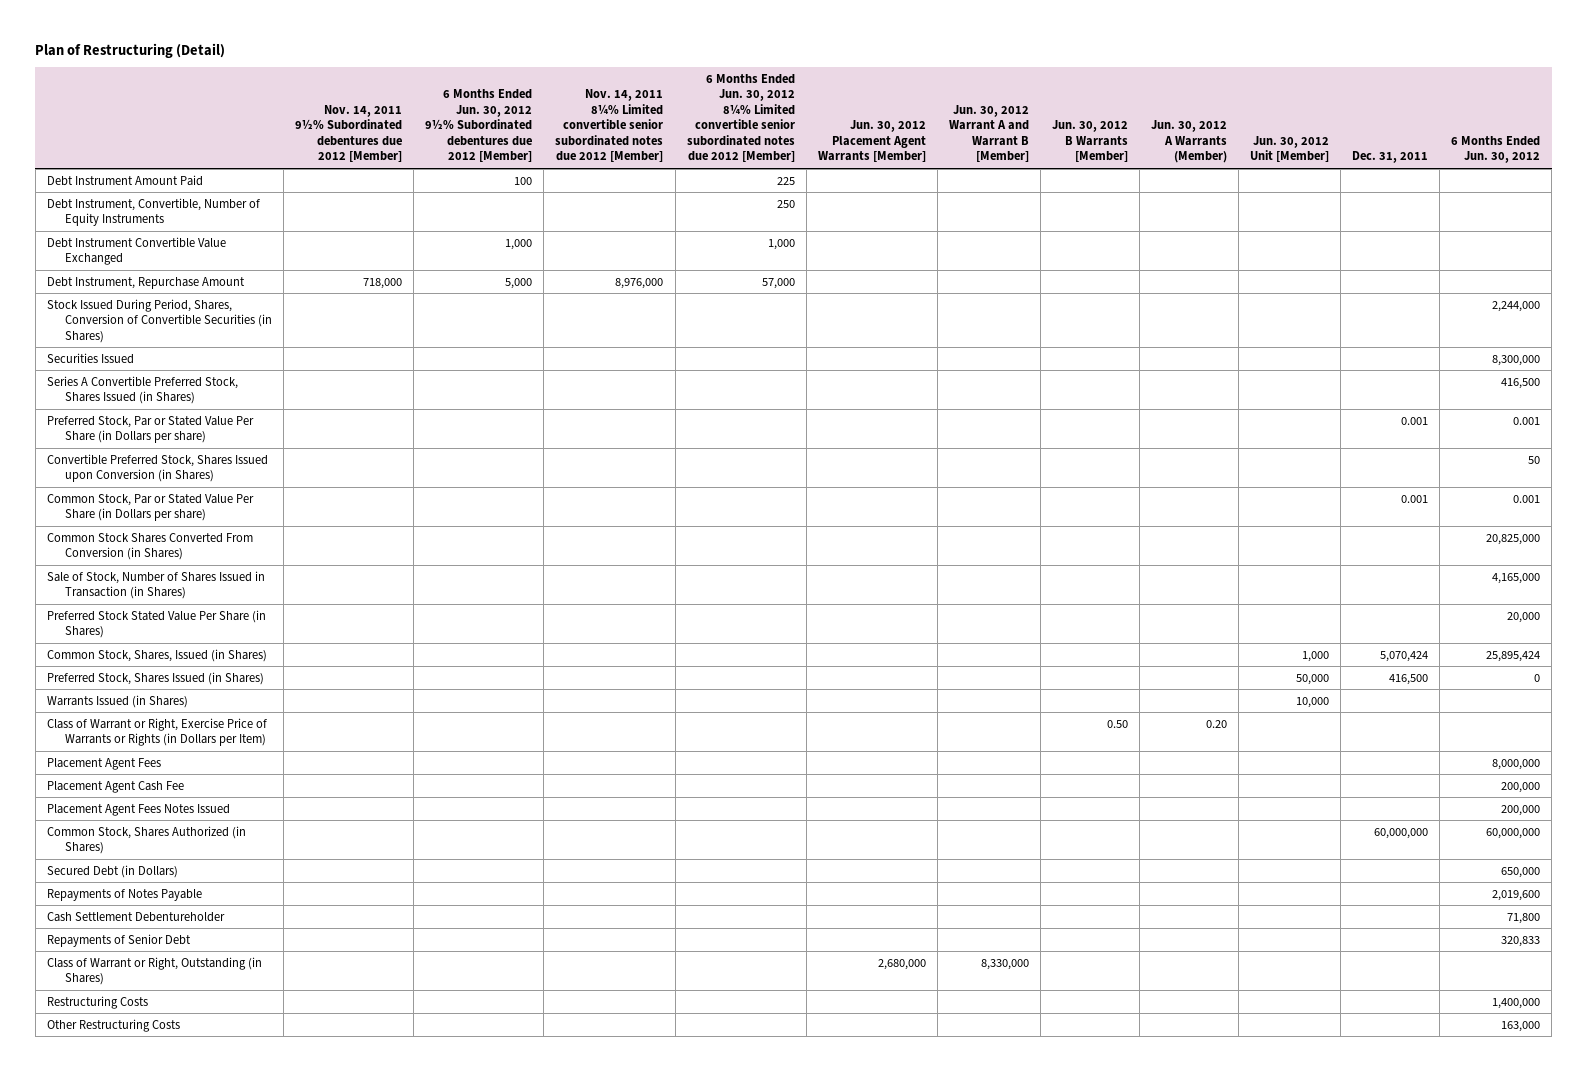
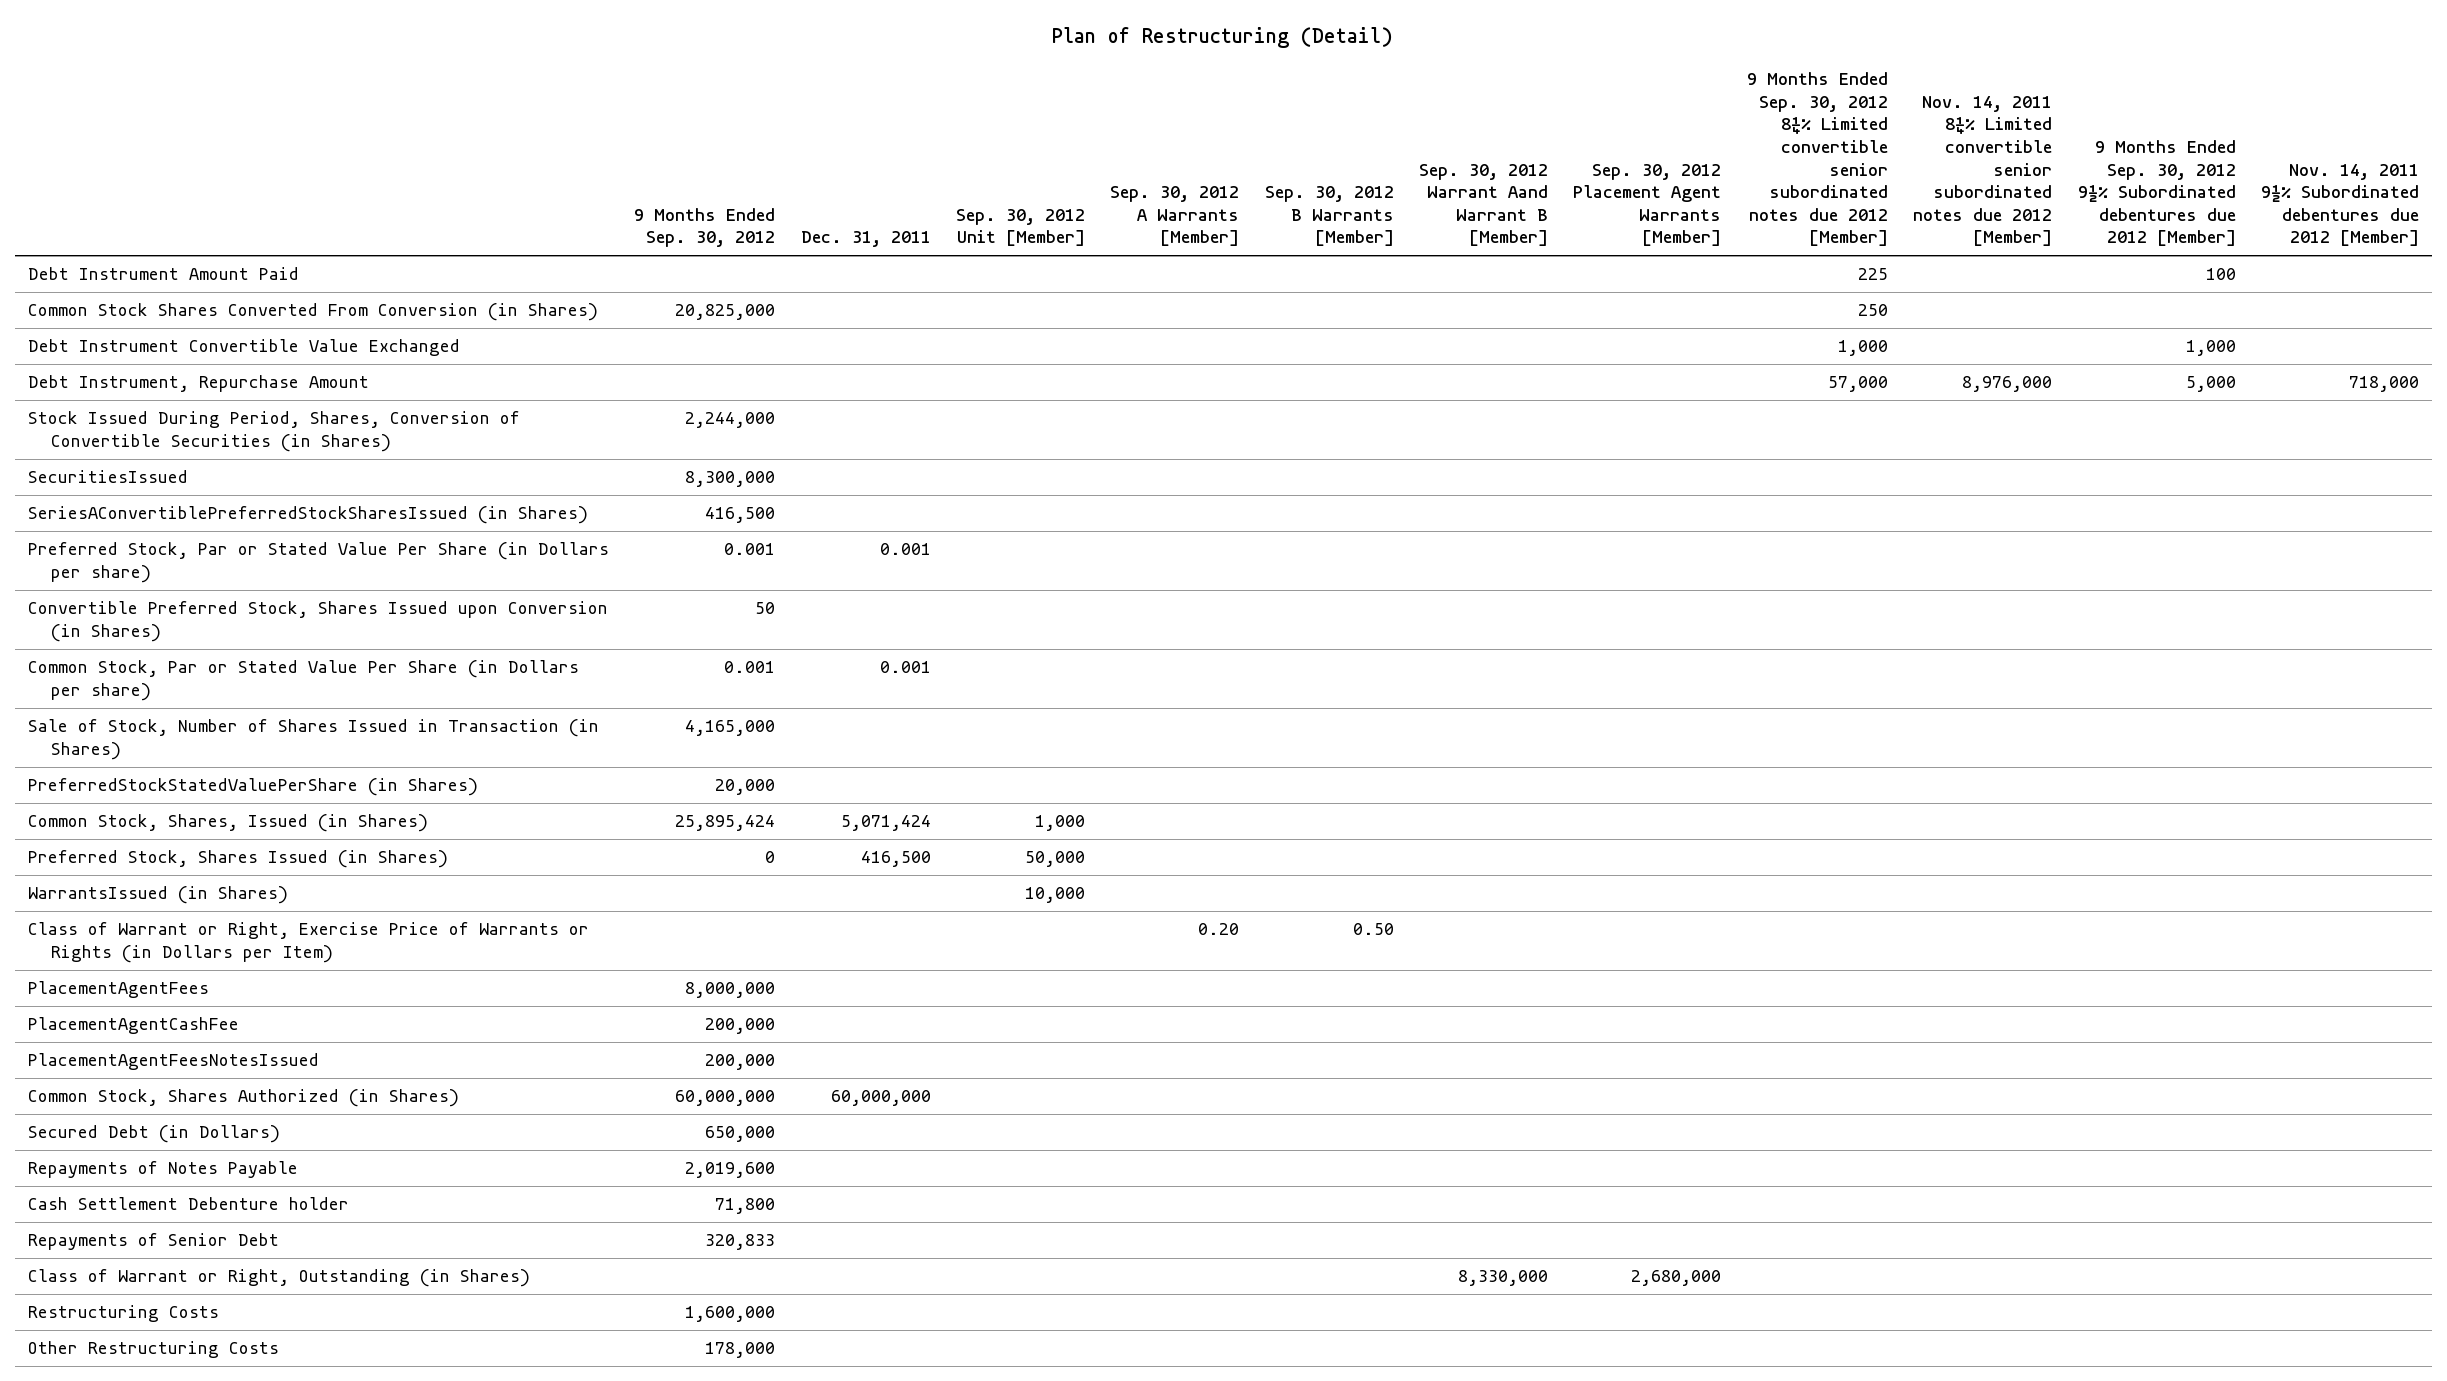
- | Nov. 14, 2011 9½% Subordinated debentures due 2012 [Member] | 6 Months Ended Jun. 30, 2012 9½% Subordinated debentures due 2012 [Member] | Nov. 14, 2011 8¼% Limited convertible senior subordinated notes due 2012 [Member] | 6 Months Ended Jun. 30, 2012 8¼% Limited convertible senior subordinated notes due 2012 [Member] | Jun. 30, 2012 Placement Agent Warrants [Member] | Jun. 30, 2012 Warrant A and Warrant B [Member] | Jun. 30, 2012 B Warrants [Member] | Jun. 30, 2012 A Warrants (Member) | Jun. 30, 2012 Unit [Member] | Dec. 31, 2011 | 6 Months Ended Jun. 30, 2012
+ | 9 Months Ended Sep. 30, 2012 | Dec. 31, 2011 | Sep. 30, 2012 Unit [Member] | Sep. 30, 2012 A Warrants [Member] | Sep. 30, 2012 B Warrants [Member] | Sep. 30, 2012 Warrant Aand Warrant B [Member] | Sep. 30, 2012 Placement Agent Warrants [Member] | 9 Months Ended Sep. 30, 2012 8¼% Limited convertible senior subordinated notes due 2012 [Member] | Nov. 14, 2011 8¼% Limited convertible senior subordinated notes due 2012 [Member] | 9 Months Ended Sep. 30, 2012 9½% Subordinated debentures due 2012 [Member] | Nov. 14, 2011 9½% Subordinated debentures due 2012 [Member]
- Debt Instrument, Convertible, Number of Equity Instruments | | | | 250 | | | | | | |
moved up: Common Stock Shares Converted From Conversion (in Shares) | 20,825,000 | | | | | | | 250 | | |
- Securities Issued | | | | | | | | | | | 8,300,000
- Series A Convertible Preferred Stock, Shares Issued (in Shares) | | | | | | | | | | | 416,500
+ SecuritiesIssued | 8,300,000 | | | | | | | | | |
+ SeriesAConvertiblePreferredStockSharesIssued (in Shares) | 416,500 | | | | | | | | | |
- Preferred Stock Stated Value Per Share (in Shares) | | | | | | | | | | | 20,000
- Common Stock, Shares, Issued (in Shares) | | | | | | | | | 1,000 | 5,070,424 | 25,895,424
+ PreferredStockStatedValuePerShare (in Shares) | 20,000 | | | | | | | | | |
+ Common Stock, Shares, Issued (in Shares) | 25,895,424 | 5,071,424 | 1,000 | | | | | | | |
- Warrants Issued (in Shares) | | | | | | | | | 10,000 | |
+ WarrantsIssued (in Shares) | | | 10,000 | | | | | | | |
- Placement Agent Fees | | | | | | | | | | | 8,000,000
- Placement Agent Cash Fee | | | | | | | | | | | 200,000
- Placement Agent Fees Notes Issued | | | | | | | | | | | 200,000
+ PlacementAgentFees | 8,000,000 | | | | | | | | | |
+ PlacementAgentCashFee | 200,000 | | | | | | | | | |
+ PlacementAgentFeesNotesIssued | 200,000 | | | | | | | | | |
- Cash Settlement Debentureholder | | | | | | | | | | | 71,800
+ Cash Settlement Debenture holder | 71,800 | | | | | | | | | |

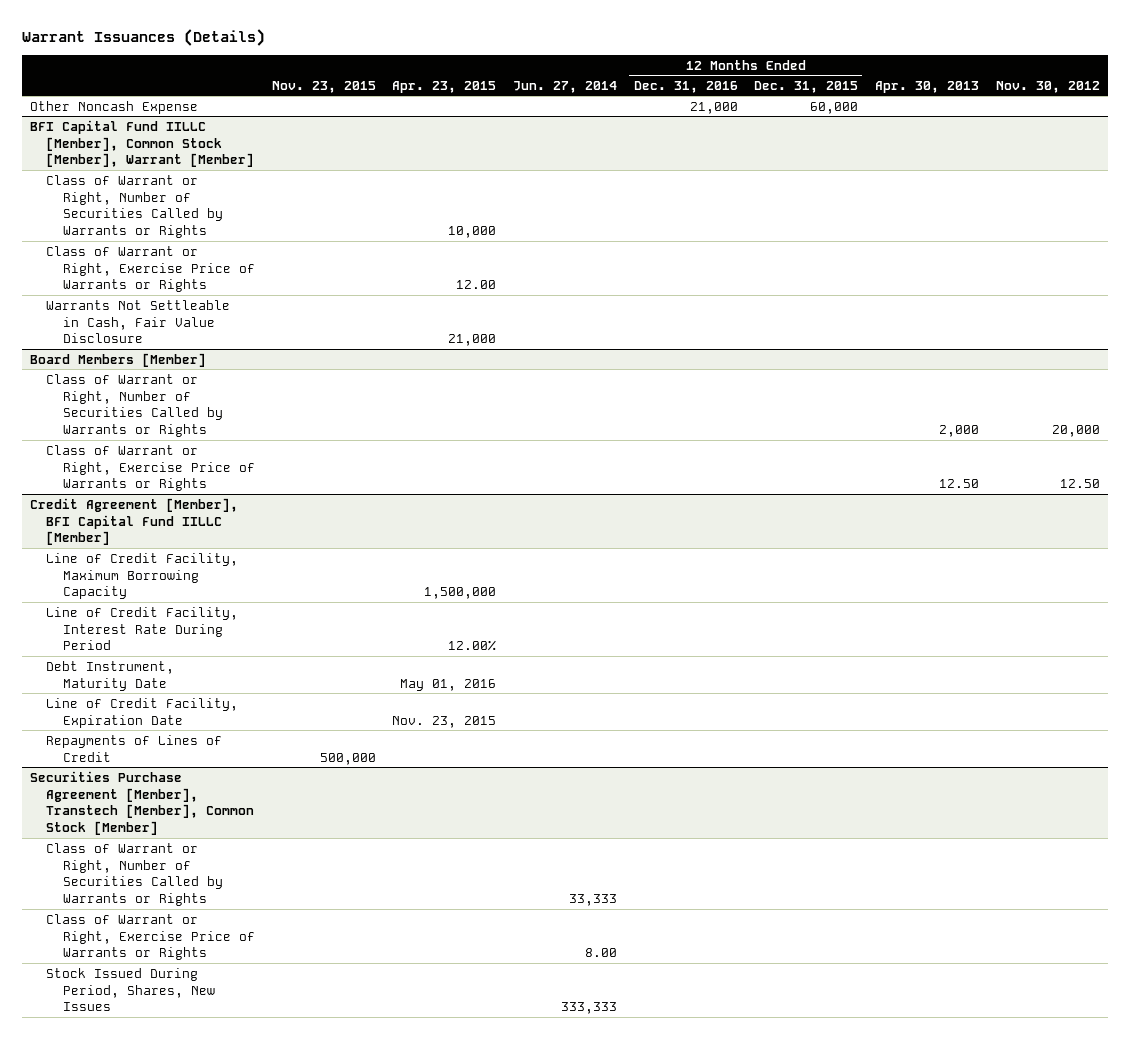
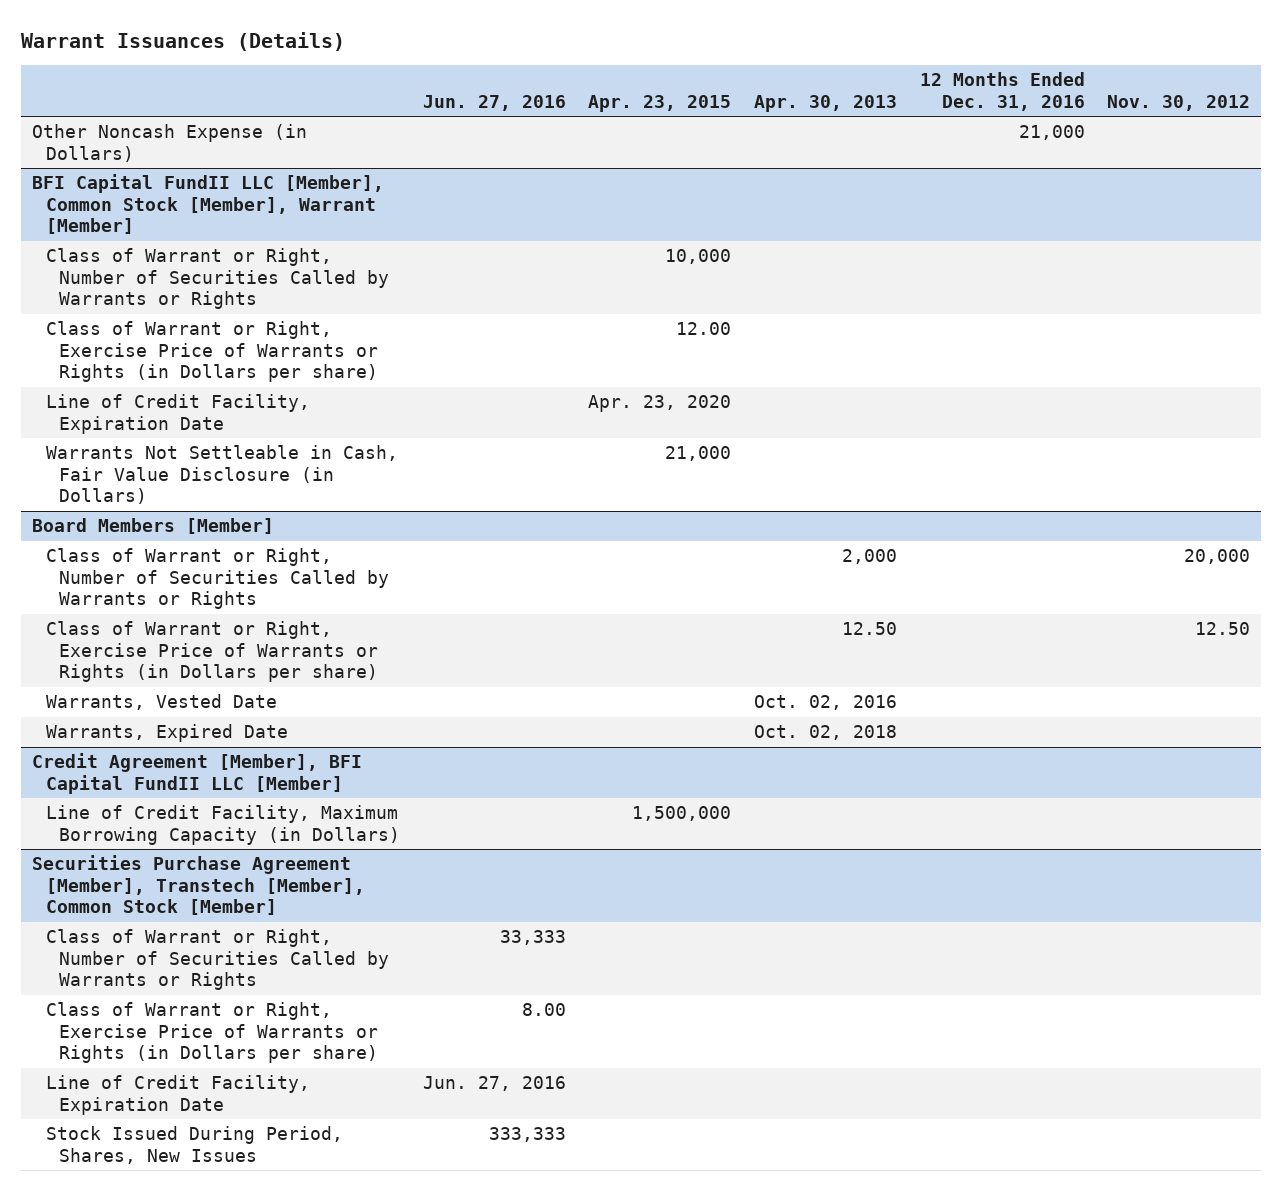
- | Nov. 23, 2015 | Apr. 23, 2015 | Jun. 27, 2014 | 12 Months Ended Dec. 31, 2016 | 12 Months Ended Dec. 31, 2015 | Apr. 30, 2013 | Nov. 30, 2012
+ | Jun. 27, 2016 | Apr. 23, 2015 | Apr. 30, 2013 | 12 Months Ended Dec. 31, 2016 | Nov. 30, 2012
- Other Noncash Expense | | | | 21,000 | 60,000 | |
- BFI Capital Fund IILLC [Member], Common Stock [Member], Warrant [Member]
+ Other Noncash Expense (in Dollars) | | | | 21,000 |
+ BFI Capital FundII LLC [Member], Common Stock [Member], Warrant [Member]
- Class of Warrant or Right, Exercise Price of Warrants or Rights | | 12.00 | | | | |
- Warrants Not Settleable in Cash, Fair Value Disclosure | | 21,000 | | | | |
+ Class of Warrant or Right, Exercise Price of Warrants or Rights (in Dollars per share) | | 12.00 | | |
+ Line of Credit Facility, Expiration Date | | Apr. 23, 2020 | | |
+ Warrants Not Settleable in Cash, Fair Value Disclosure (in Dollars) | | 21,000 | | |
@ Board Members [Member]
- Class of Warrant or Right, Exercise Price of Warrants or Rights | | | | | | 12.50 | 12.50
- Credit Agreement [Member], BFI Capital Fund IILLC [Member]
- Line of Credit Facility, Maximum Borrowing Capacity | | 1,500,000 | | | | |
- Line of Credit Facility, Interest Rate During Period | | 12.00% | | | | |
- Debt Instrument, Maturity Date | | May 01, 2016 | | | | |
- Line of Credit Facility, Expiration Date | | Nov. 23, 2015 | | | | |
- Repayments of Lines of Credit | 500,000 | | | | | |
@ Board Members [Member]
+ Class of Warrant or Right, Exercise Price of Warrants or Rights (in Dollars per share) | | | 12.50 | | 12.50
+ Warrants, Vested Date | | | Oct. 02, 2016 | |
+ Warrants, Expired Date | | | Oct. 02, 2018 | |
+ Credit Agreement [Member], BFI Capital FundII LLC [Member]
+ Line of Credit Facility, Maximum Borrowing Capacity (in Dollars) | | 1,500,000 | | |
@ Securities Purchase Agreement [Member], Transtech [Member], Common Stock [Member]
- Class of Warrant or Right, Exercise Price of Warrants or Rights | | | 8.00 | | | |
+ Class of Warrant or Right, Exercise Price of Warrants or Rights (in Dollars per share) | 8.00 | | | |
+ Line of Credit Facility, Expiration Date | Jun. 27, 2016 | | | |

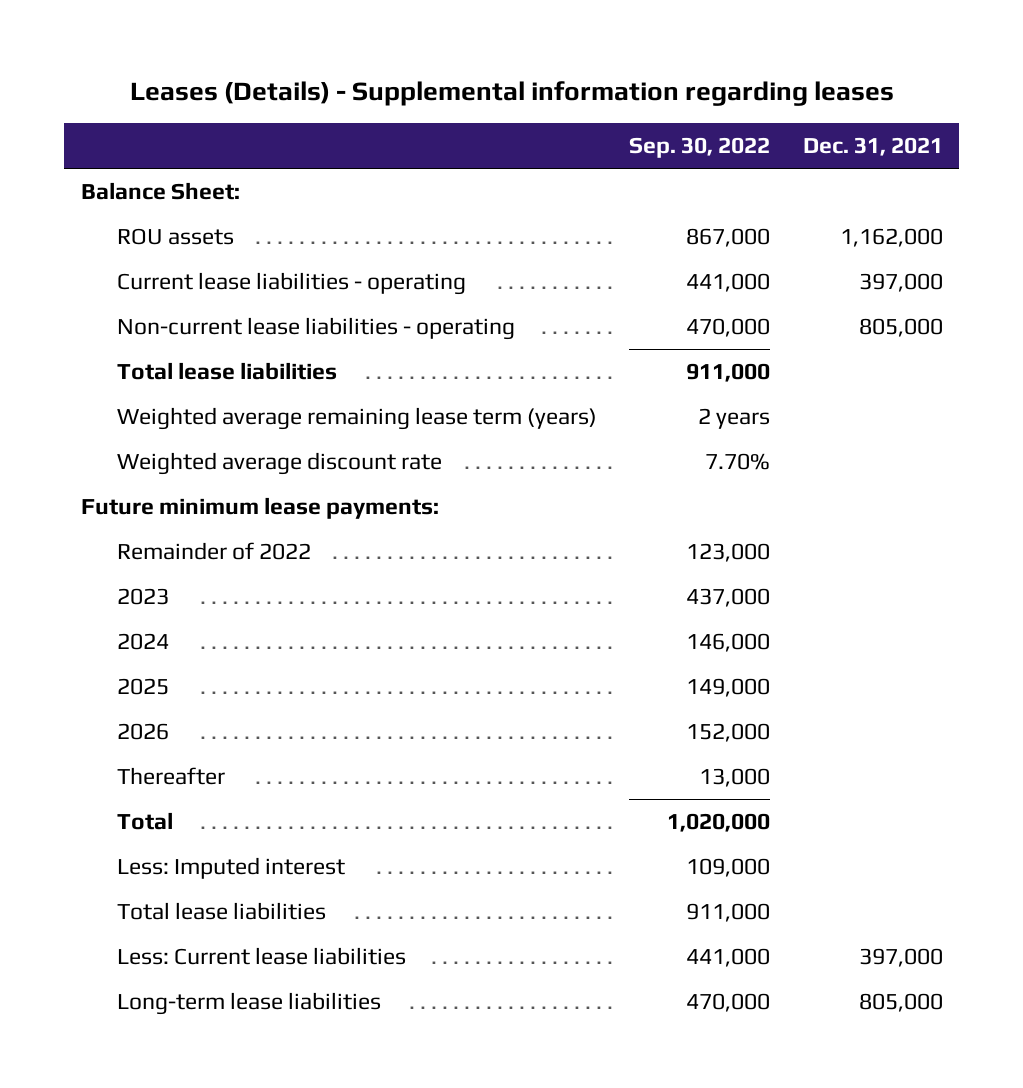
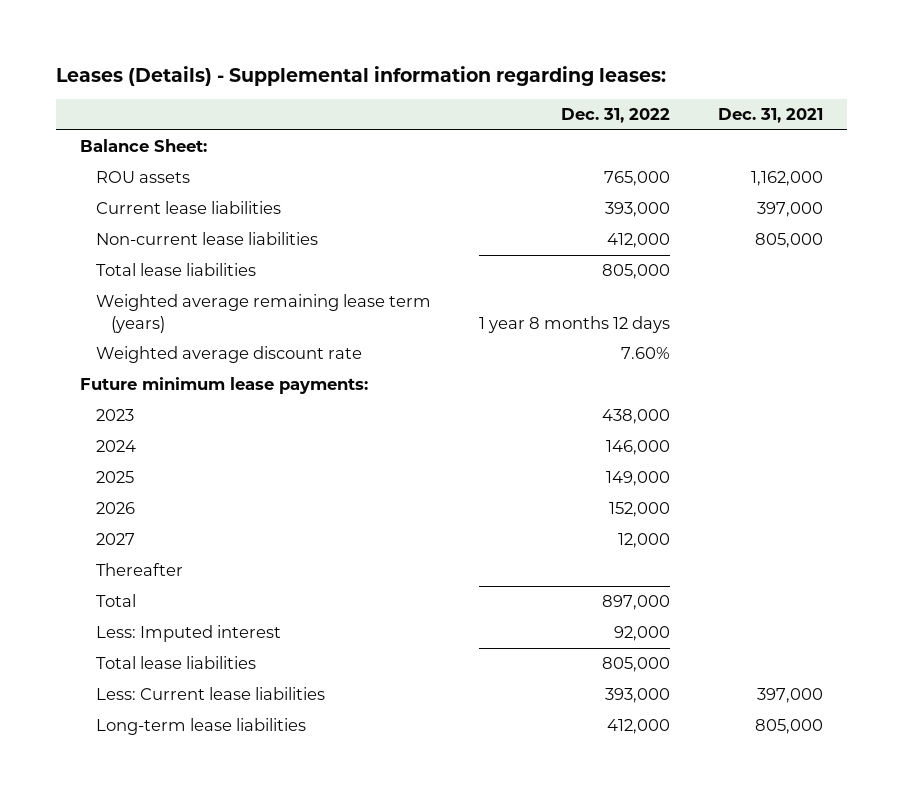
- Leases (Details) - Supplemental information regarding leases
+ Leases (Details) - Supplemental information regarding leases:
- | Sep. 30, 2022 | Dec. 31, 2021
+ | Dec. 31, 2022 | Dec. 31, 2021
- Current lease liabilities - operating | 441,000 | 397,000
- Non-current lease liabilities - operating | 470,000 | 805,000
+ Current lease liabilities | 393,000 | 397,000
+ Non-current lease liabilities | 412,000 | 805,000
- Remainder of 2022 | 123,000 |
+ 2027 | 12,000 |

